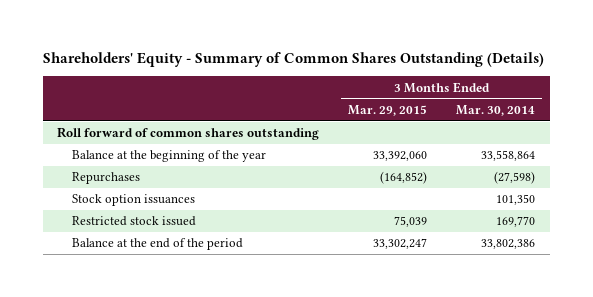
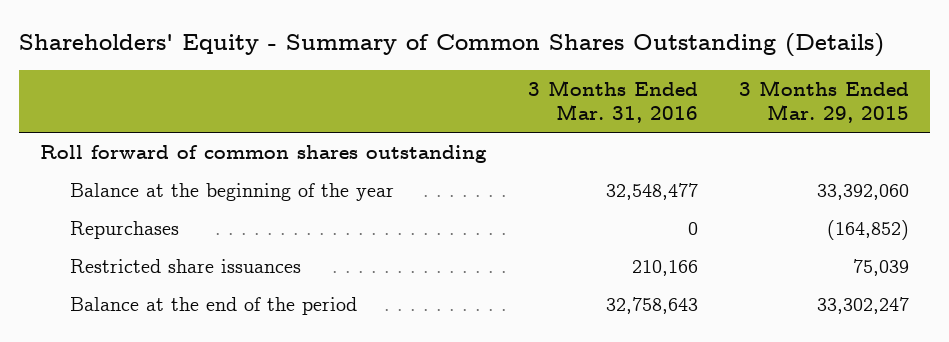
- | 3 Months Ended Mar. 29, 2015 | 3 Months Ended Mar. 30, 2014
+ | 3 Months Ended Mar. 31, 2016 | 3 Months Ended Mar. 29, 2015
- Stock option issuances | | 101,350
- Restricted stock issued | 75,039 | 169,770
+ Restricted share issuances | 210,166 | 75,039

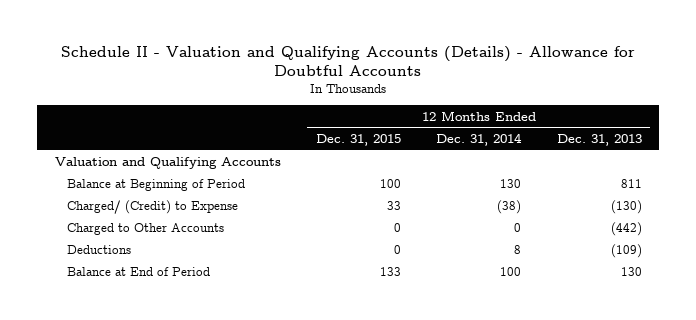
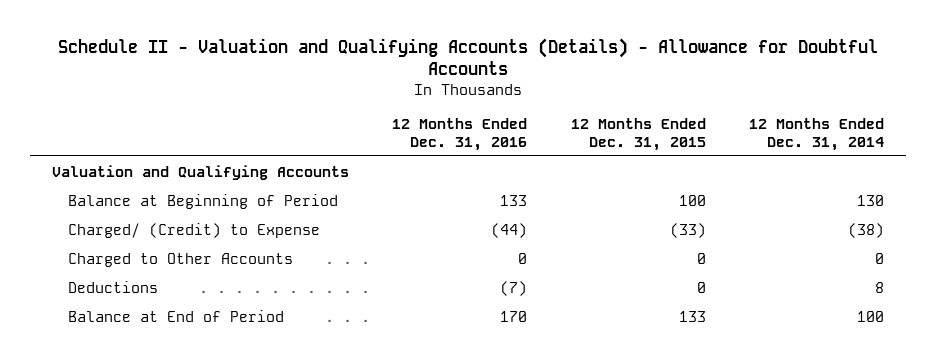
- | 12 Months Ended Dec. 31, 2015 | 12 Months Ended Dec. 31, 2014 | 12 Months Ended Dec. 31, 2013
+ | 12 Months Ended Dec. 31, 2016 | 12 Months Ended Dec. 31, 2015 | 12 Months Ended Dec. 31, 2014
- Charged/ (Credit) to Expense | 33 | (38) | (130)
+ Charged/ (Credit) to Expense | (44) | (33) | (38)

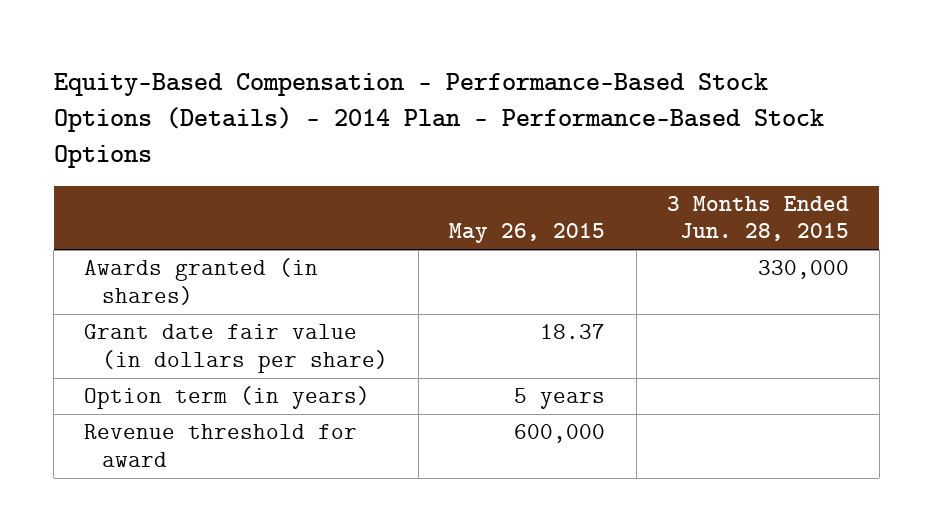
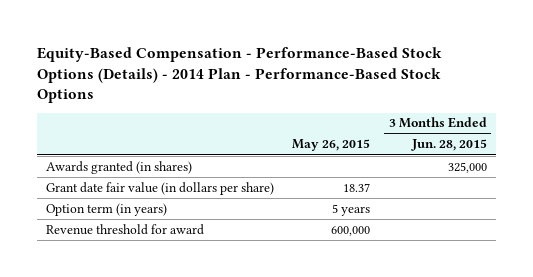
- Awards granted (in shares) | | 330,000
+ Awards granted (in shares) | | 325,000

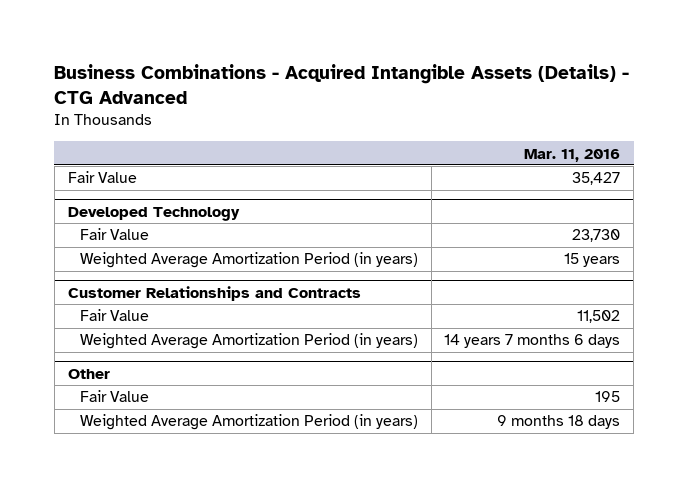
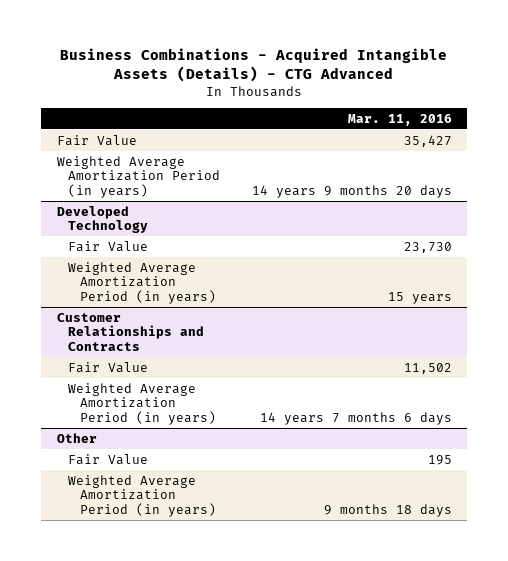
+ Weighted Average Amortization Period (in years) | 14 years 9 months 20 days

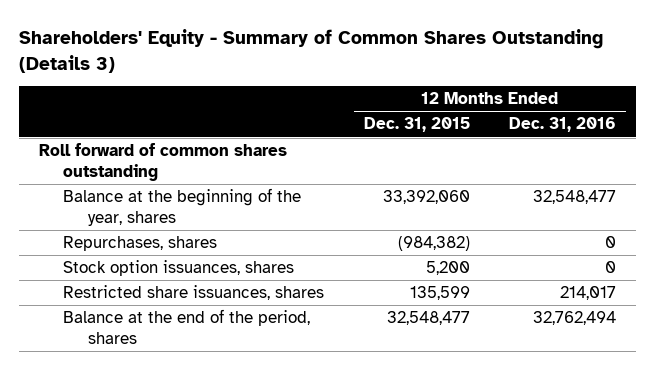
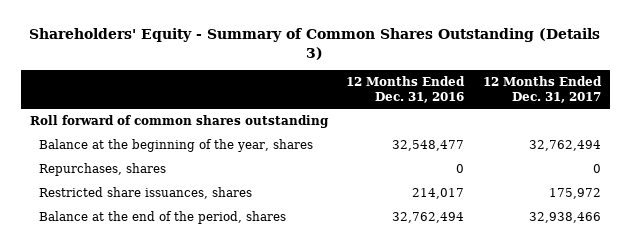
- | 12 Months Ended Dec. 31, 2015 | 12 Months Ended Dec. 31, 2016
+ | 12 Months Ended Dec. 31, 2016 | 12 Months Ended Dec. 31, 2017
- Stock option issuances, shares | 5,200 | 0

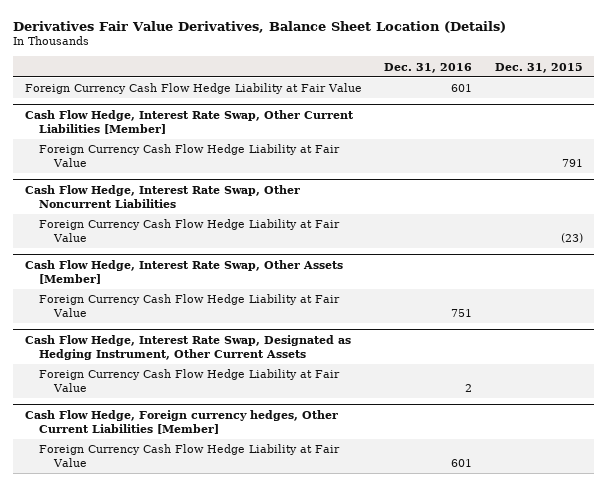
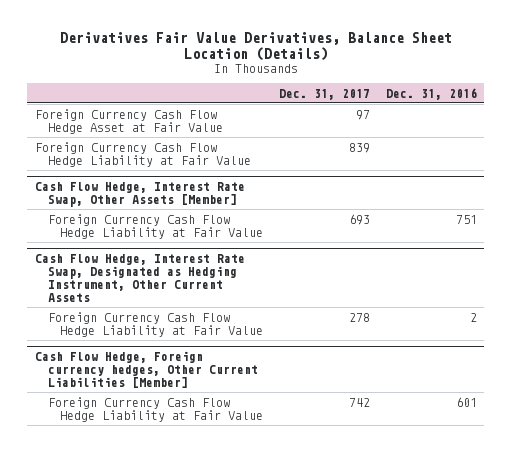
- | Dec. 31, 2016 | Dec. 31, 2015
+ | Dec. 31, 2017 | Dec. 31, 2016
- Foreign Currency Cash Flow Hedge Liability at Fair Value | 601 |
- Cash Flow Hedge, Interest Rate Swap, Other Current Liabilities [Member]
- Foreign Currency Cash Flow Hedge Liability at Fair Value | | 791
- Cash Flow Hedge, Interest Rate Swap, Other Noncurrent Liabilities
+ Foreign Currency Cash Flow Hedge Asset at Fair Value | 97 |

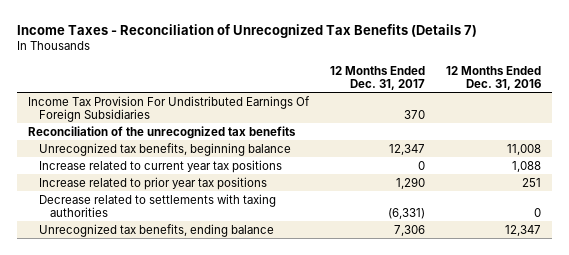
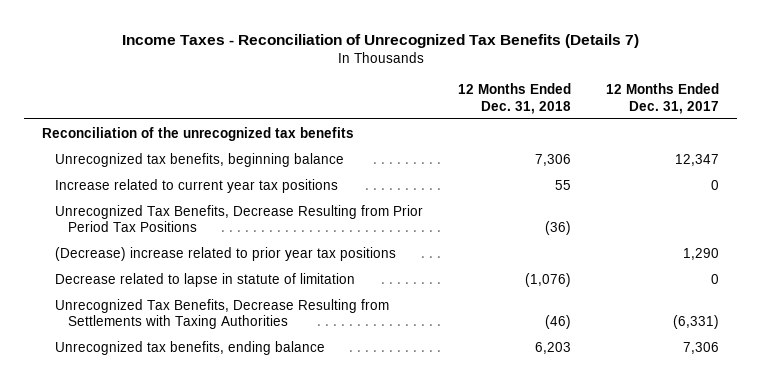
- | 12 Months Ended Dec. 31, 2017 | 12 Months Ended Dec. 31, 2016
+ | 12 Months Ended Dec. 31, 2018 | 12 Months Ended Dec. 31, 2017
- Income Tax Provision For Undistributed Earnings Of Foreign Subsidiaries | 370 |
- Increase related to prior year tax positions | 1,290 | 251
- Decrease related to settlements with taxing authorities | (6,331) | 0
+ Unrecognized Tax Benefits, Decrease Resulting from Prior Period Tax Positions | (36) |
+ (Decrease) increase related to prior year tax positions | | 1,290
+ Decrease related to lapse in statute of limitation | (1,076) | 0
+ Unrecognized Tax Benefits, Decrease Resulting from Settlements with Taxing Authorities | (46) | (6,331)

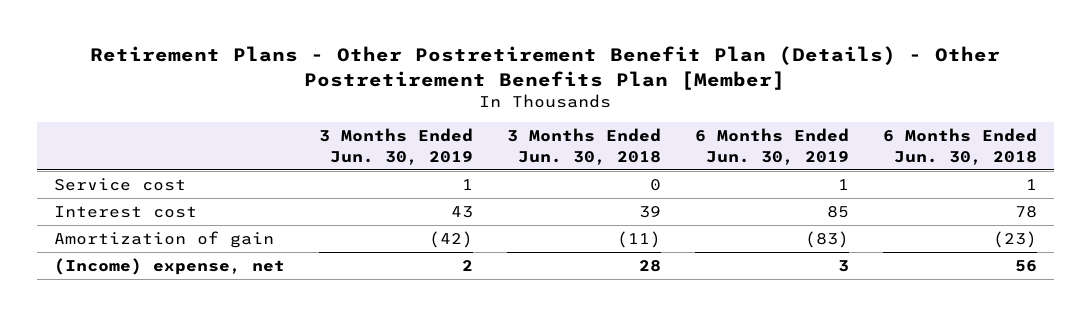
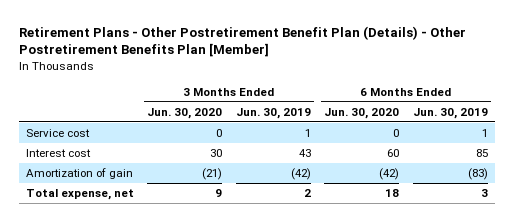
- | 3 Months Ended Jun. 30, 2019 | 3 Months Ended Jun. 30, 2018 | 6 Months Ended Jun. 30, 2019 | 6 Months Ended Jun. 30, 2018
+ | 3 Months Ended Jun. 30, 2020 | 3 Months Ended Jun. 30, 2019 | 6 Months Ended Jun. 30, 2020 | 6 Months Ended Jun. 30, 2019
- (Income) expense, net | 2 | 28 | 3 | 56
+ Total expense, net | 9 | 2 | 18 | 3

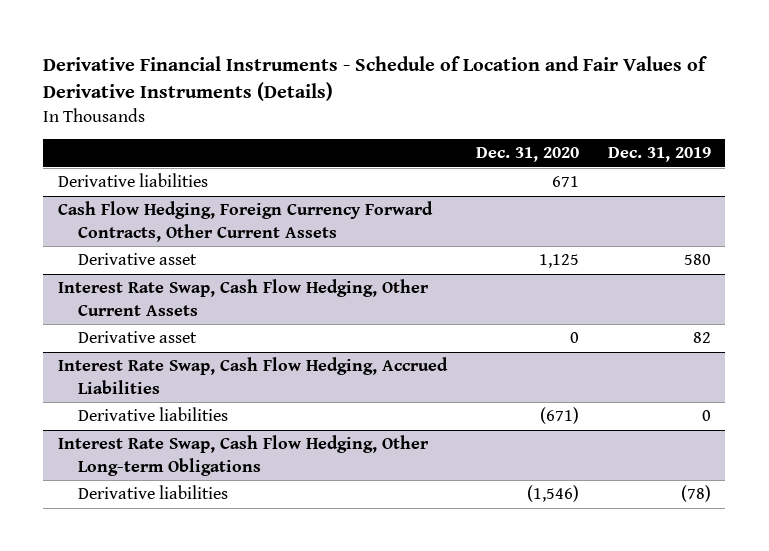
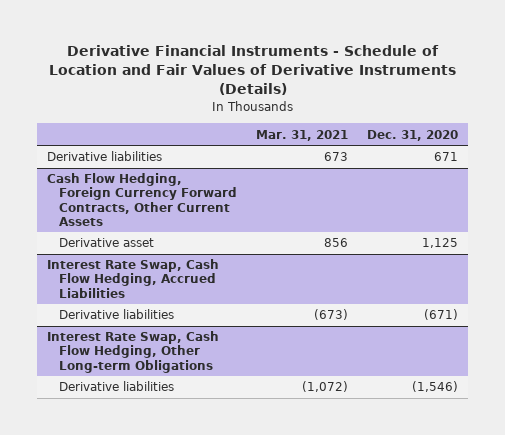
- | Dec. 31, 2020 | Dec. 31, 2019
+ | Mar. 31, 2021 | Dec. 31, 2020
- Interest Rate Swap, Cash Flow Hedging, Other Current Assets
- Derivative asset | 0 | 82

